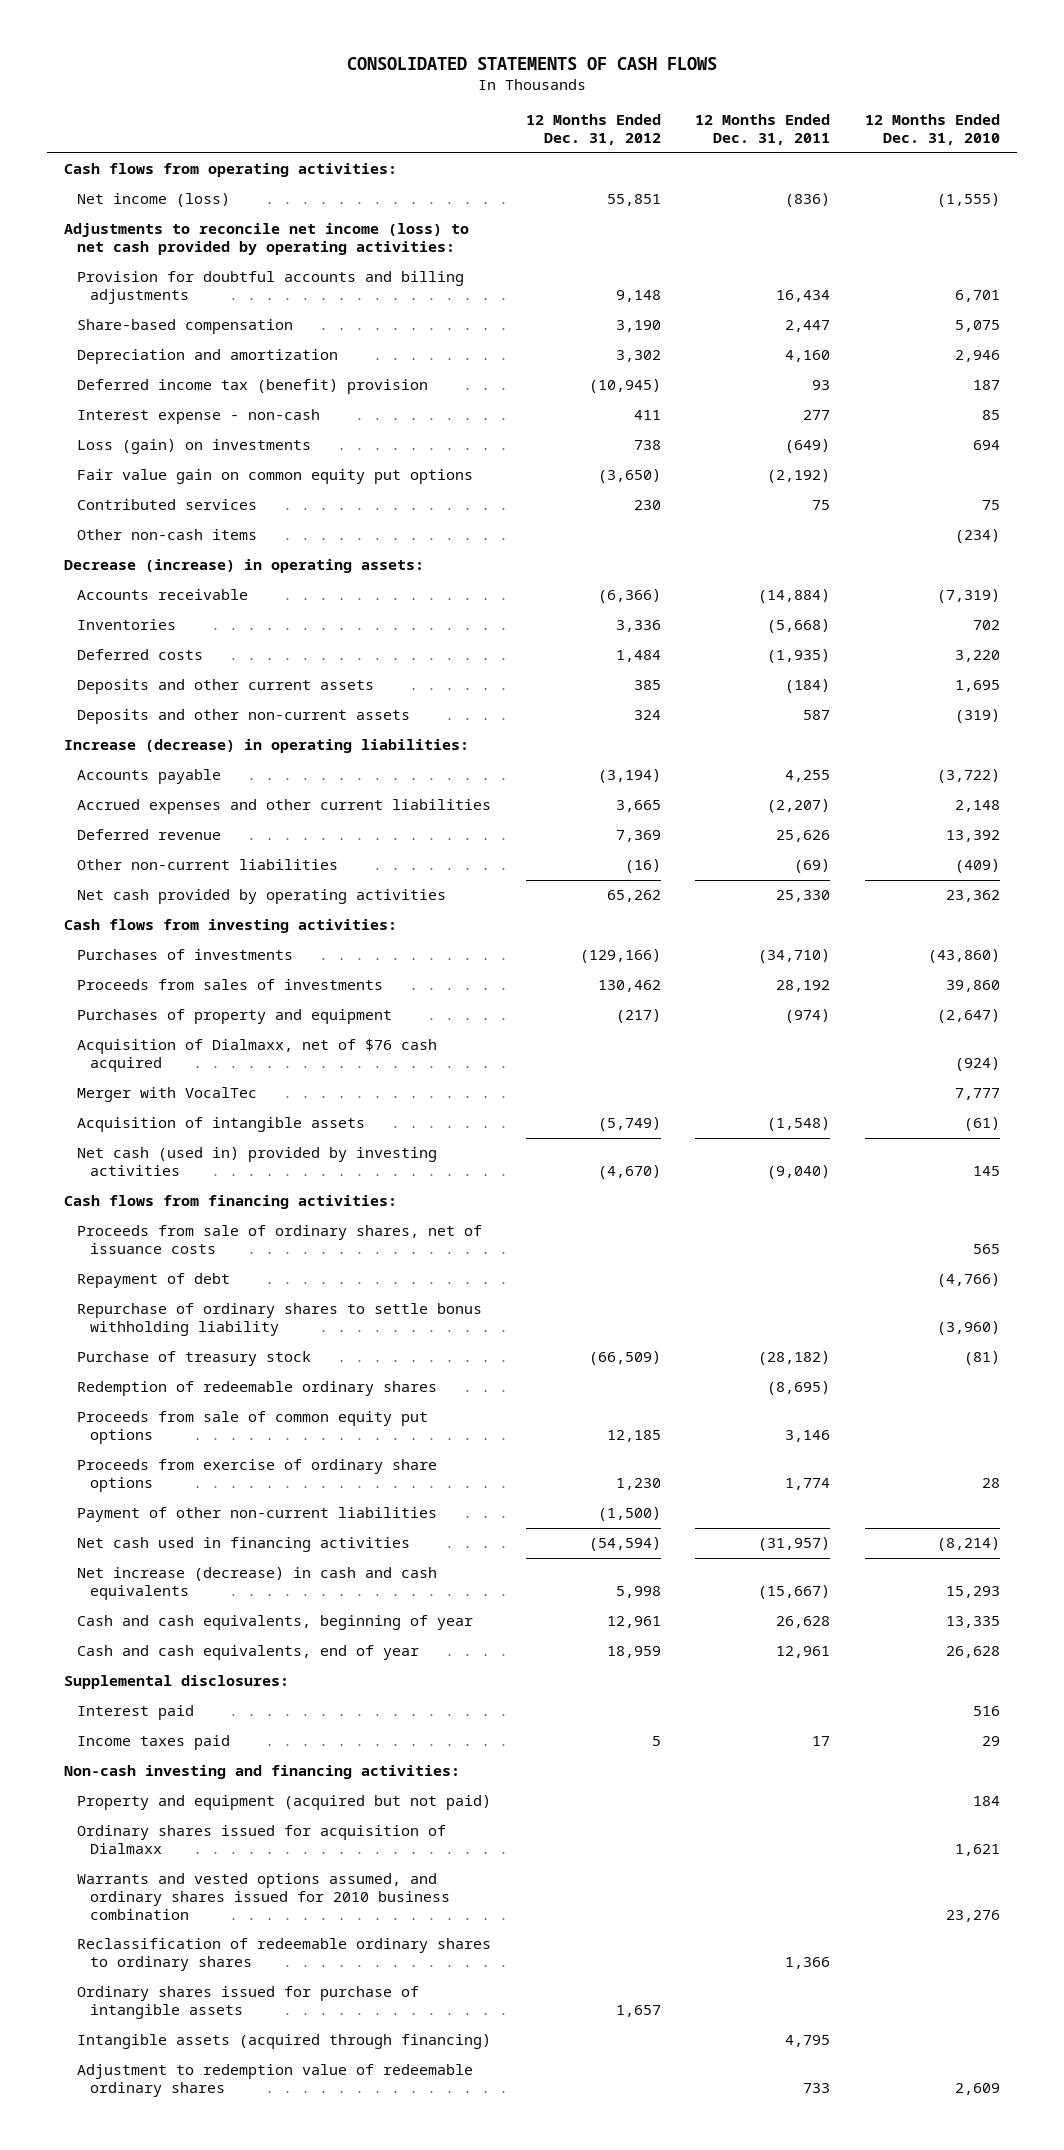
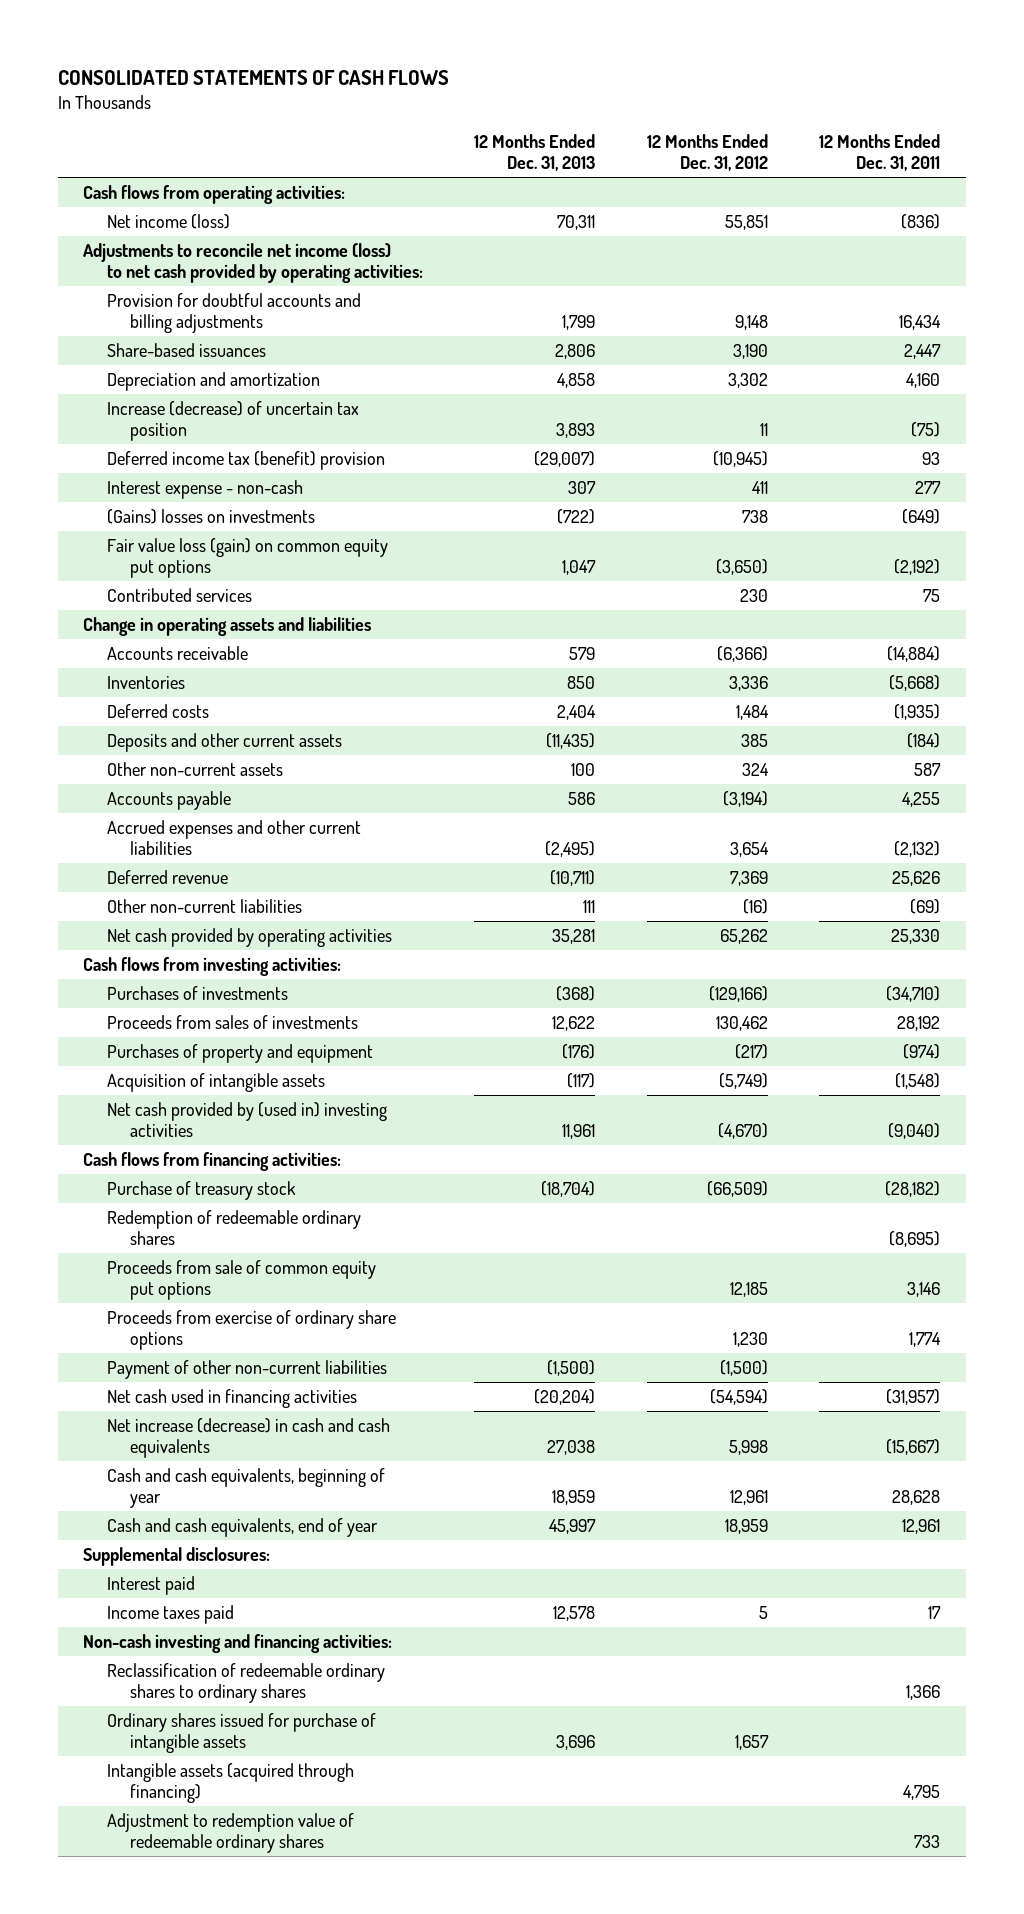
- | 12 Months Ended Dec. 31, 2012 | 12 Months Ended Dec. 31, 2011 | 12 Months Ended Dec. 31, 2010
+ | 12 Months Ended Dec. 31, 2013 | 12 Months Ended Dec. 31, 2012 | 12 Months Ended Dec. 31, 2011
- Share-based compensation | 3,190 | 2,447 | 5,075
+ Share-based issuances | 2,806 | 3,190 | 2,447
+ Increase (decrease) of uncertain tax position | 3,893 | 11 | (75)
- Loss (gain) on investments | 738 | (649) | 694
- Fair value gain on common equity put options | (3,650) | (2,192) |
+ (Gains) losses on investments | (722) | 738 | (649)
+ Fair value loss (gain) on common equity put options | 1,047 | (3,650) | (2,192)
- Other non-cash items | | | (234)
- Decrease (increase) in operating assets:
+ Change in operating assets and liabilities
- Deposits and other non-current assets | 324 | 587 | (319)
- Increase (decrease) in operating liabilities:
+ Other non-current assets | 100 | 324 | 587
- Accrued expenses and other current liabilities | 3,665 | (2,207) | 2,148
+ Accrued expenses and other current liabilities | (2,495) | 3,654 | (2,132)
- Acquisition of Dialmaxx, net of $76 cash acquired | | | (924)
- Merger with VocalTec | | | 7,777
- Net cash (used in) provided by investing activities | (4,670) | (9,040) | 145
+ Net cash provided by (used in) investing activities | 11,961 | (4,670) | (9,040)
- Proceeds from sale of ordinary shares, net of issuance costs | | | 565
- Repayment of debt | | | (4,766)
- Repurchase of ordinary shares to settle bonus withholding liability | | | (3,960)
- Cash and cash equivalents, beginning of year | 12,961 | 26,628 | 13,335
+ Cash and cash equivalents, beginning of year | 18,959 | 12,961 | 28,628
- Property and equipment (acquired but not paid) | | | 184
- Ordinary shares issued for acquisition of Dialmaxx | | | 1,621
- Warrants and vested options assumed, and ordinary shares issued for 2010 business combination | | | 23,276

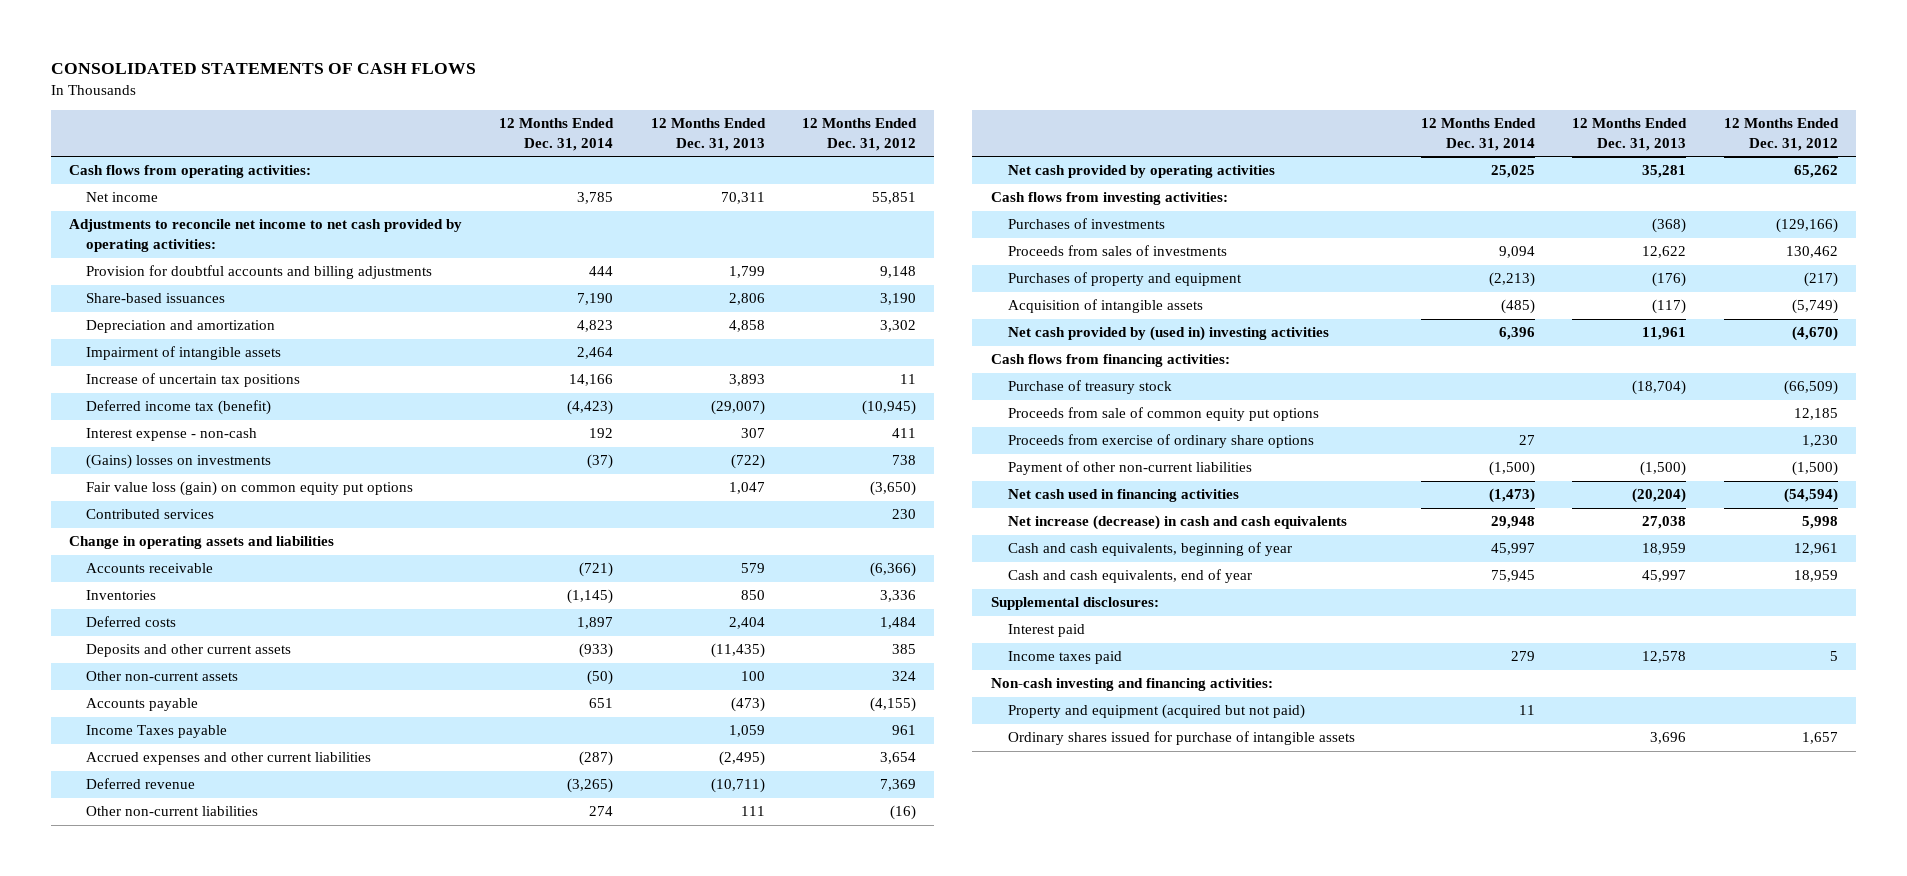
- | 12 Months Ended Dec. 31, 2013 | 12 Months Ended Dec. 31, 2012 | 12 Months Ended Dec. 31, 2011
+ | 12 Months Ended Dec. 31, 2014 | 12 Months Ended Dec. 31, 2013 | 12 Months Ended Dec. 31, 2012
- Net income (loss) | 70,311 | 55,851 | (836)
- Adjustments to reconcile net income (loss) to net cash provided by operating activities:
+ Net income | 3,785 | 70,311 | 55,851
+ Adjustments to reconcile net income to net cash provided by operating activities:
- Increase (decrease) of uncertain tax position | 3,893 | 11 | (75)
- Deferred income tax (benefit) provision | (29,007) | (10,945) | 93
+ Impairment of intangible assets | 2,464 | |
+ Increase of uncertain tax positions | 14,166 | 3,893 | 11
+ Deferred income tax (benefit) | (4,423) | (29,007) | (10,945)
- Accounts payable | 586 | (3,194) | 4,255
+ Accounts payable | 651 | (473) | (4,155)
+ Income Taxes payable | | 1,059 | 961
- Redemption of redeemable ordinary shares | | | (8,695)
- Reclassification of redeemable ordinary shares to ordinary shares | | | 1,366
+ Property and equipment (acquired but not paid) | 11 | |
- Intangible assets (acquired through financing) | | | 4,795
- Adjustment to redemption value of redeemable ordinary shares | | | 733

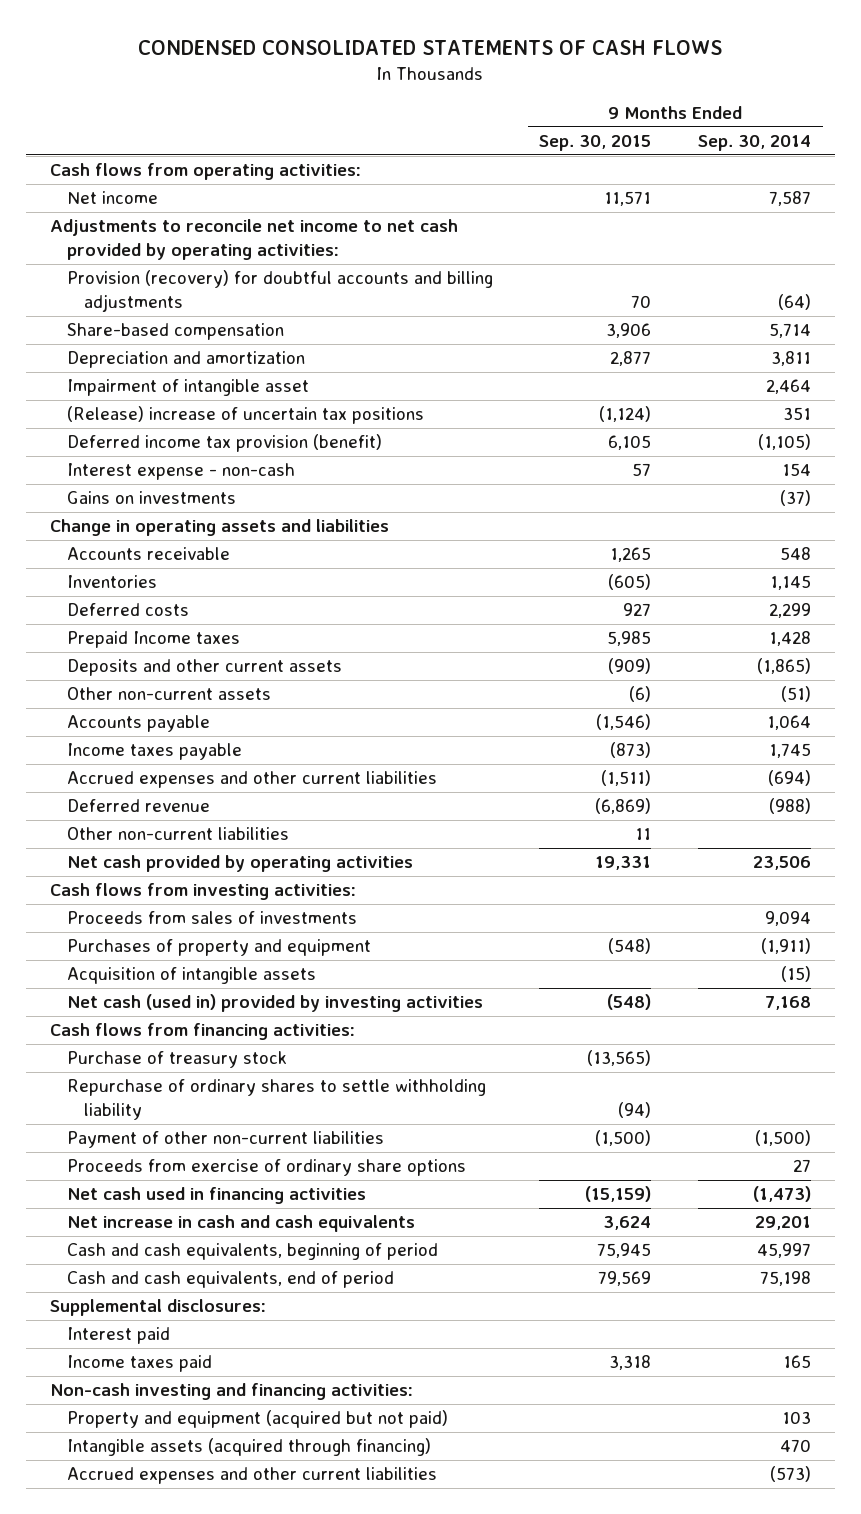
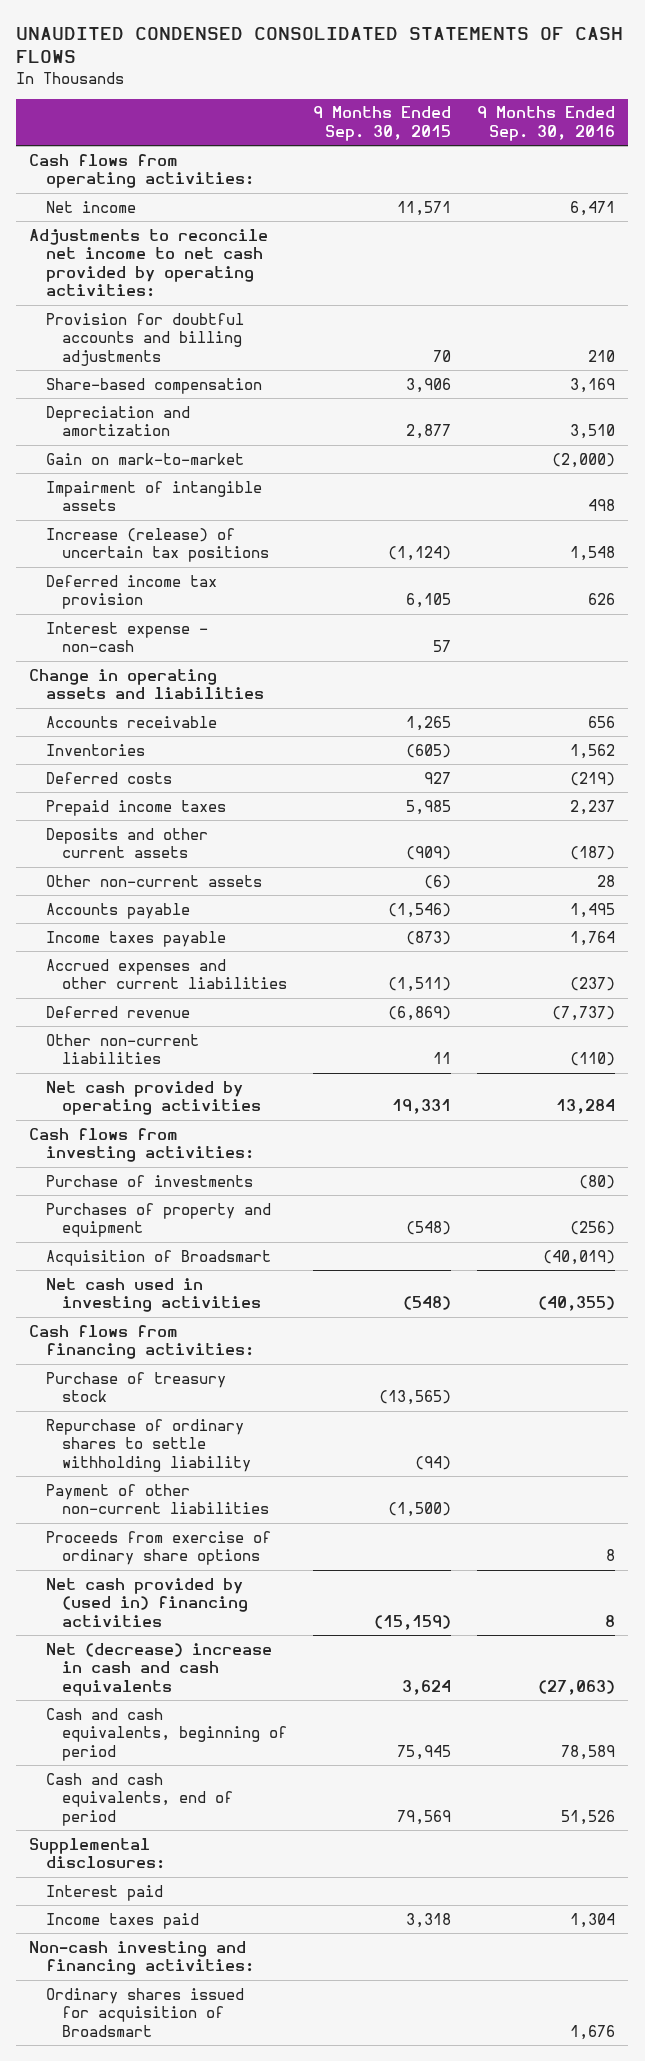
- CONDENSED CONSOLIDATED STATEMENTS OF CASH FLOWS
+ UNAUDITED CONDENSED CONSOLIDATED STATEMENTS OF CASH FLOWS
- | 9 Months Ended Sep. 30, 2015 | 9 Months Ended Sep. 30, 2014
+ | 9 Months Ended Sep. 30, 2015 | 9 Months Ended Sep. 30, 2016
- Provision (recovery) for doubtful accounts and billing adjustments | 70 | (64)
+ Provision for doubtful accounts and billing adjustments | 70 | 210
- Impairment of intangible asset | | 2,464
- (Release) increase of uncertain tax positions | (1,124) | 351
- Deferred income tax provision (benefit) | 6,105 | (1,105)
+ Gain on mark-to-market | | (2,000)
+ Impairment of intangible assets | | 498
+ Increase (release) of uncertain tax positions | (1,124) | 1,548
+ Deferred income tax provision | 6,105 | 626
- Gains on investments | | (37)
- Prepaid Income taxes | 5,985 | 1,428
+ Prepaid income taxes | 5,985 | 2,237
- Proceeds from sales of investments | | 9,094
+ Purchase of investments | | (80)
- Acquisition of intangible assets | | (15)
- Net cash (used in) provided by investing activities | (548) | 7,168
+ Acquisition of Broadsmart | | (40,019)
+ Net cash used in investing activities | (548) | (40,355)
- Net cash used in financing activities | (15,159) | (1,473)
- Net increase in cash and cash equivalents | 3,624 | 29,201
+ Net cash provided by (used in) financing activities | (15,159) | 8
+ Net (decrease) increase in cash and cash equivalents | 3,624 | (27,063)
- Property and equipment (acquired but not paid) | | 103
- Intangible assets (acquired through financing) | | 470
- Accrued expenses and other current liabilities | | (573)
+ Ordinary shares issued for acquisition of Broadsmart | | 1,676

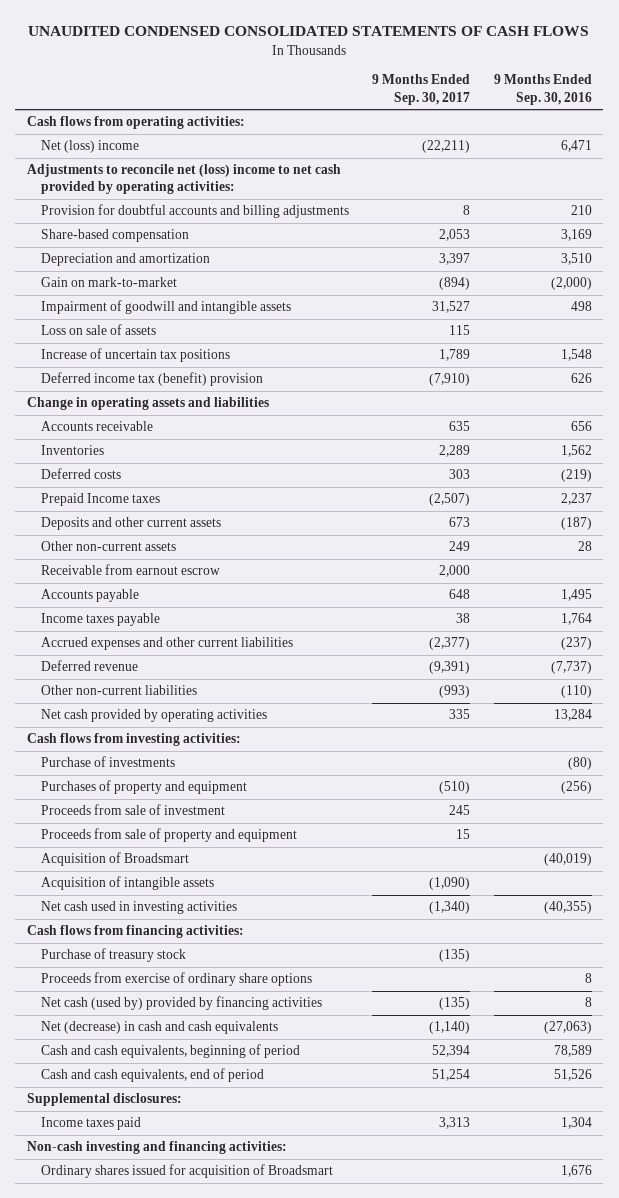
- | 9 Months Ended Sep. 30, 2015 | 9 Months Ended Sep. 30, 2016
+ | 9 Months Ended Sep. 30, 2017 | 9 Months Ended Sep. 30, 2016
- Net income | 11,571 | 6,471
- Adjustments to reconcile net income to net cash provided by operating activities:
+ Net (loss) income | (22,211) | 6,471
+ Adjustments to reconcile net (loss) income to net cash provided by operating activities:
- Impairment of intangible assets | | 498
- Increase (release) of uncertain tax positions | (1,124) | 1,548
- Deferred income tax provision | 6,105 | 626
- Interest expense - non-cash | 57 |
+ Impairment of goodwill and intangible assets | 31,527 | 498
+ Loss on sale of assets | 115 |
+ Increase of uncertain tax positions | 1,789 | 1,548
+ Deferred income tax (benefit) provision | (7,910) | 626
- Prepaid income taxes | 5,985 | 2,237
+ Prepaid Income taxes | (2,507) | 2,237
+ Receivable from earnout escrow | 2,000 |
+ Proceeds from sale of investment | 245 |
+ Proceeds from sale of property and equipment | 15 |
+ Acquisition of intangible assets | (1,090) |
- Repurchase of ordinary shares to settle withholding liability | (94) |
- Payment of other non-current liabilities | (1,500) |
- Net cash provided by (used in) financing activities | (15,159) | 8
- Net (decrease) increase in cash and cash equivalents | 3,624 | (27,063)
+ Net cash (used by) provided by financing activities | (135) | 8
+ Net (decrease) in cash and cash equivalents | (1,140) | (27,063)
- Interest paid

